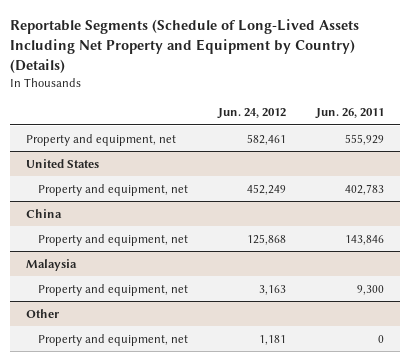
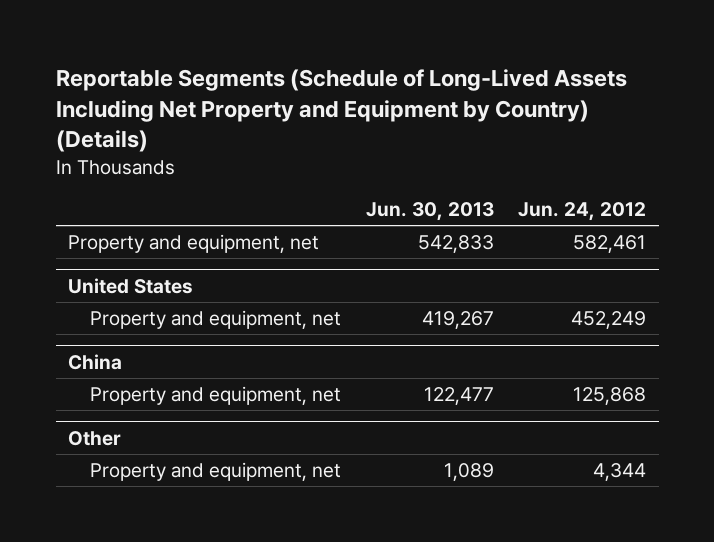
- | Jun. 24, 2012 | Jun. 26, 2011
+ | Jun. 30, 2013 | Jun. 24, 2012
- Malaysia
- Property and equipment, net | 3,163 | 9,300
@ Other
- Property and equipment, net | 1,181 | 0
+ Property and equipment, net | 1,089 | 4,344

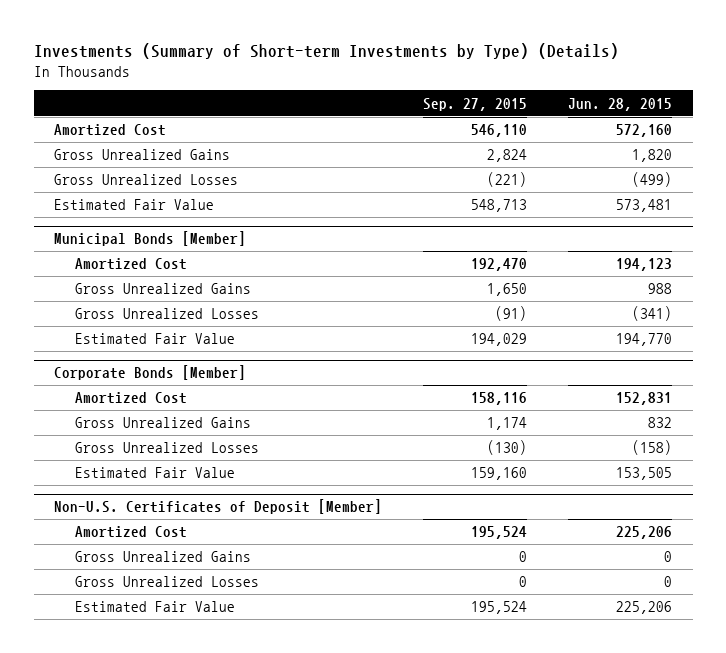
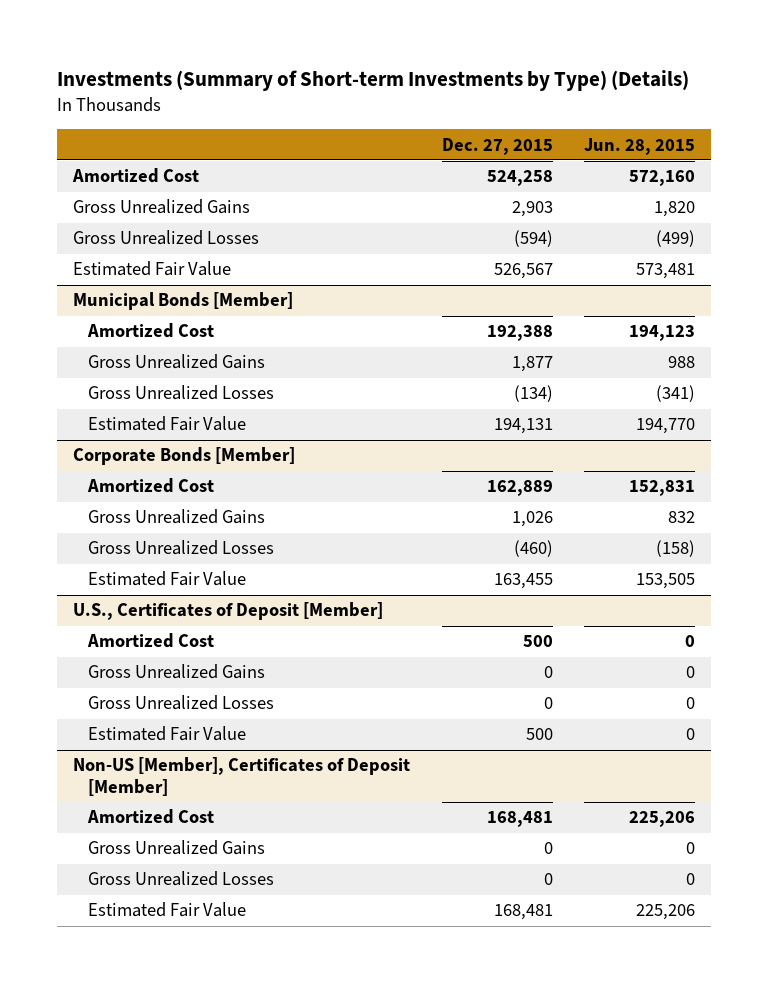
- | Sep. 27, 2015 | Jun. 28, 2015
+ | Dec. 27, 2015 | Jun. 28, 2015
- Non-U.S. Certificates of Deposit [Member]
+ U.S., Certificates of Deposit [Member]
+ Amortized Cost | 500 | 0
+ Gross Unrealized Gains | 0 | 0
+ Gross Unrealized Losses | 0 | 0
+ Estimated Fair Value | 500 | 0
+ Non-US [Member], Certificates of Deposit [Member]

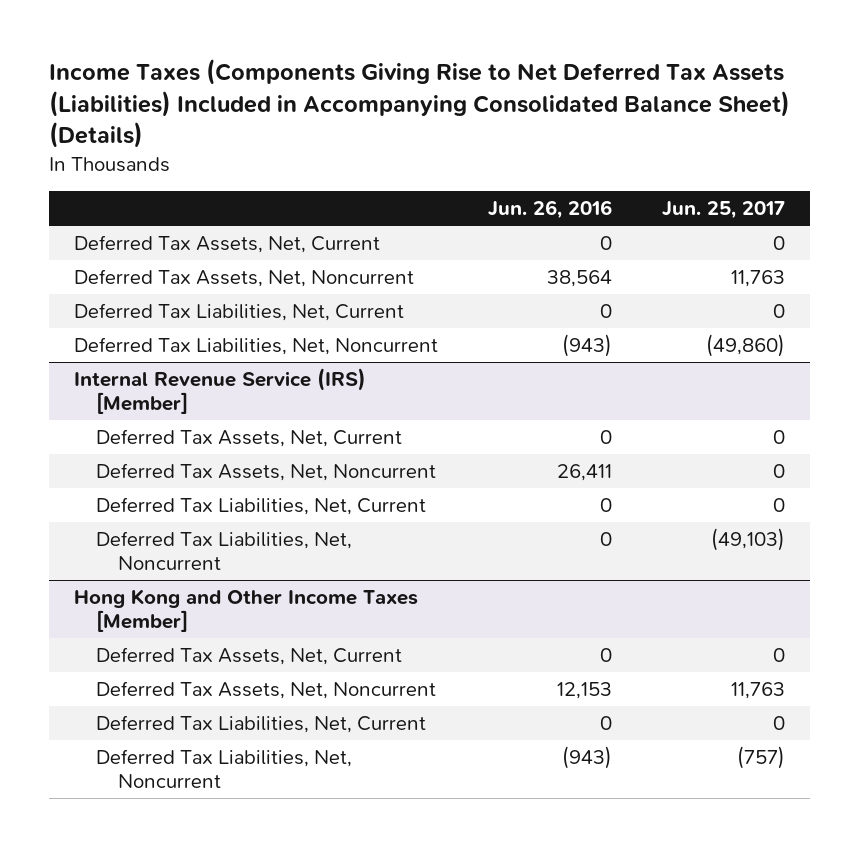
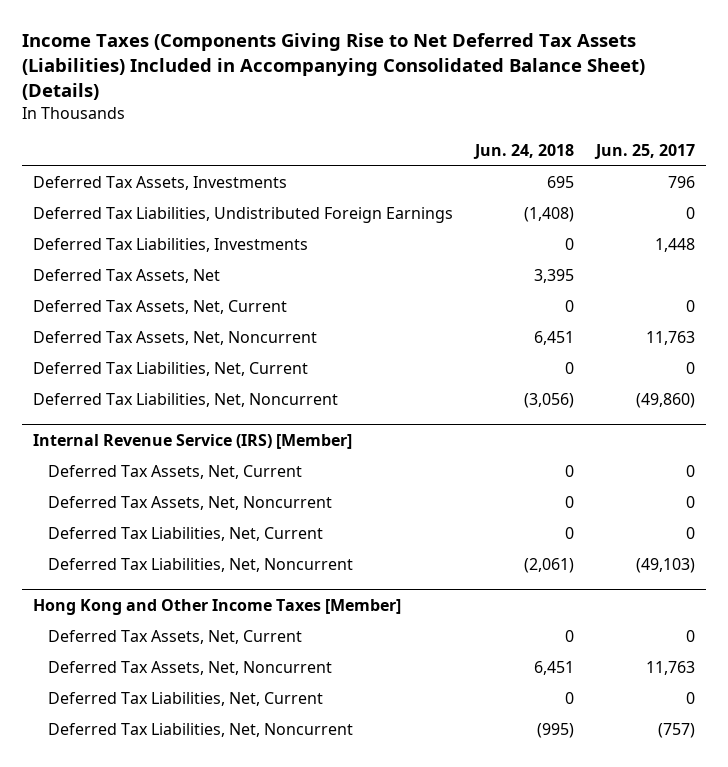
- | Jun. 26, 2016 | Jun. 25, 2017
+ | Jun. 24, 2018 | Jun. 25, 2017
+ Deferred Tax Assets, Investments | 695 | 796
+ Deferred Tax Liabilities, Undistributed Foreign Earnings | (1,408) | 0
+ Deferred Tax Liabilities, Investments | 0 | 1,448
+ Deferred Tax Assets, Net | 3,395 |

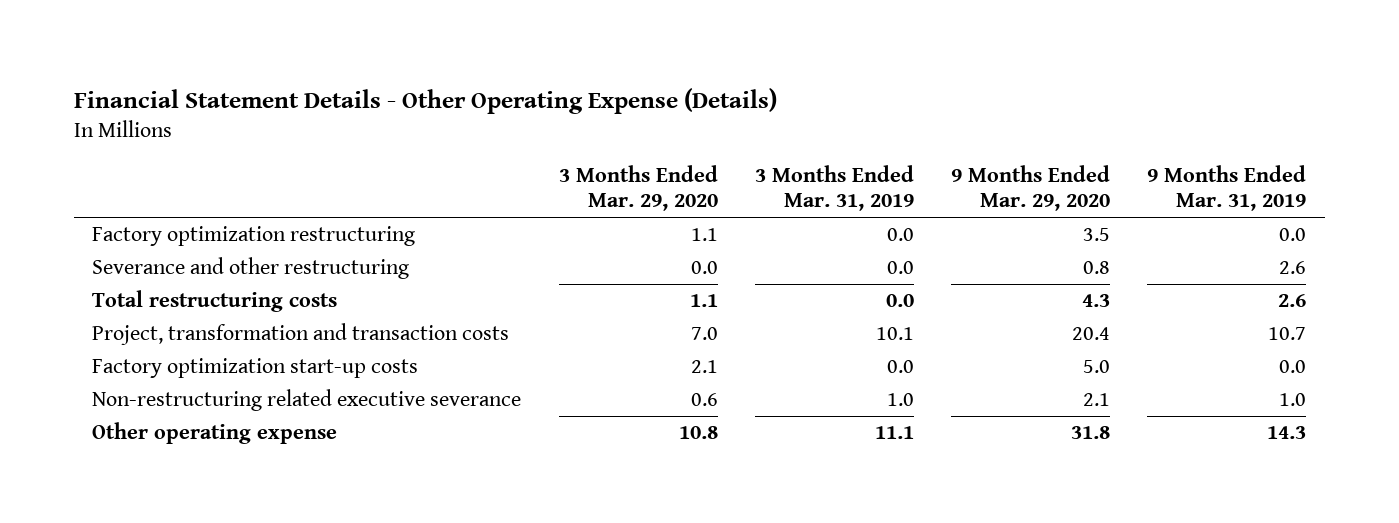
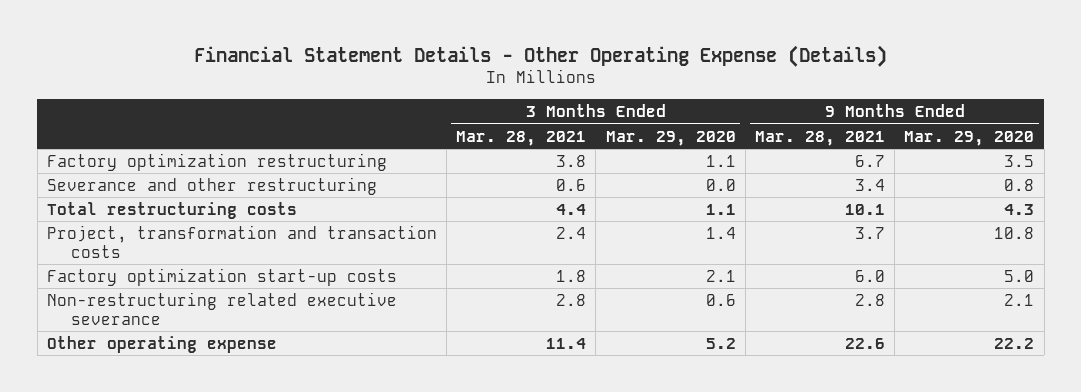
- | 3 Months Ended Mar. 29, 2020 | 3 Months Ended Mar. 31, 2019 | 9 Months Ended Mar. 29, 2020 | 9 Months Ended Mar. 31, 2019
+ | 3 Months Ended Mar. 28, 2021 | 3 Months Ended Mar. 29, 2020 | 9 Months Ended Mar. 28, 2021 | 9 Months Ended Mar. 29, 2020
- Project, transformation and transaction costs | 7.0 | 10.1 | 20.4 | 10.7
+ Project, transformation and transaction costs | 2.4 | 1.4 | 3.7 | 10.8
- Other operating expense | 10.8 | 11.1 | 31.8 | 14.3
+ Other operating expense | 11.4 | 5.2 | 22.6 | 22.2

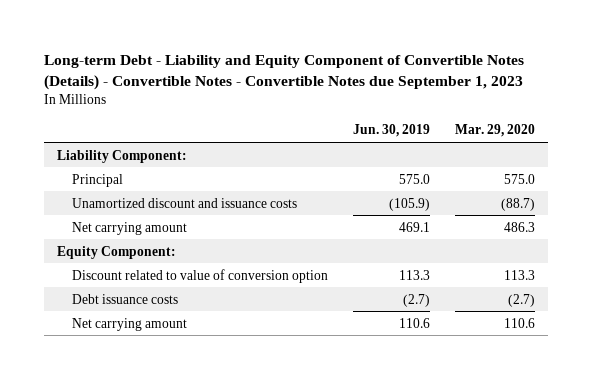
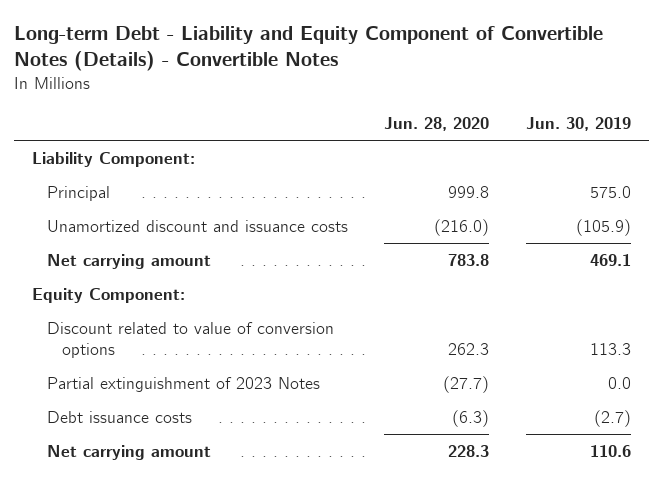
- Long-term Debt - Liability and Equity Component of Convertible Notes (Details) - Convertible Notes - Convertible Notes due September 1, 2023
+ Long-term Debt - Liability and Equity Component of Convertible Notes (Details) - Convertible Notes
- | Jun. 30, 2019 | Mar. 29, 2020
+ | Jun. 28, 2020 | Jun. 30, 2019
- Discount related to value of conversion option | 113.3 | 113.3
+ Discount related to value of conversion options | 262.3 | 113.3
+ Partial extinguishment of 2023 Notes | (27.7) | 0.0

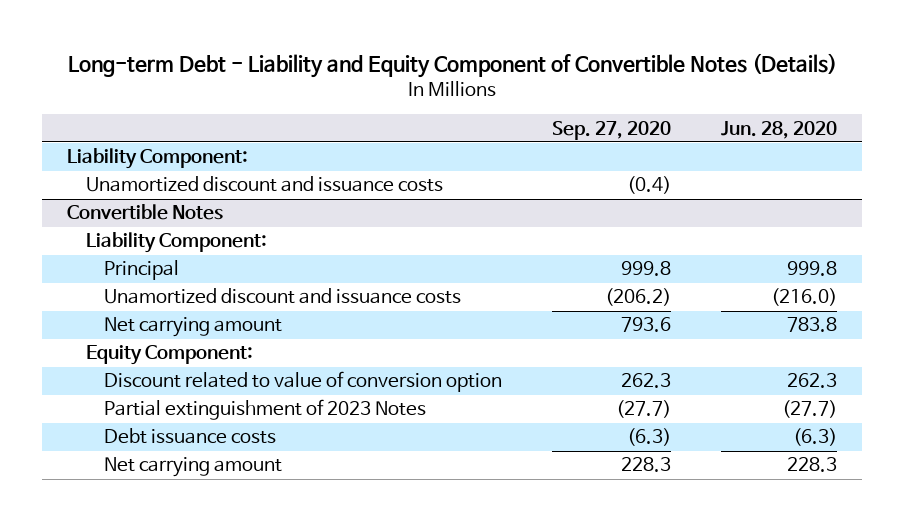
- Long-term Debt - Liability and Equity Component of Convertible Notes (Details) - Convertible Notes
+ Long-term Debt - Liability and Equity Component of Convertible Notes (Details)
- | Jun. 28, 2020 | Jun. 30, 2019
+ | Sep. 27, 2020 | Jun. 28, 2020
+ Unamortized discount and issuance costs | (0.4) |
+ Convertible Notes
+ Liability Component:
- Discount related to value of conversion options | 262.3 | 113.3
+ Discount related to value of conversion option | 262.3 | 262.3

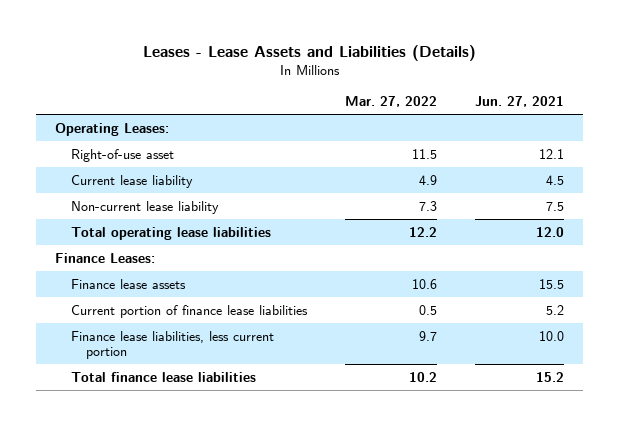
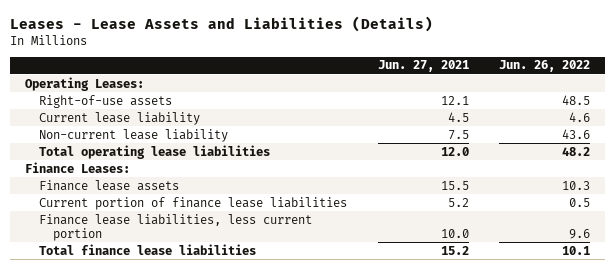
- | Mar. 27, 2022 | Jun. 27, 2021
+ | Jun. 27, 2021 | Jun. 26, 2022
- Right-of-use asset | 11.5 | 12.1
+ Right-of-use assets | 12.1 | 48.5

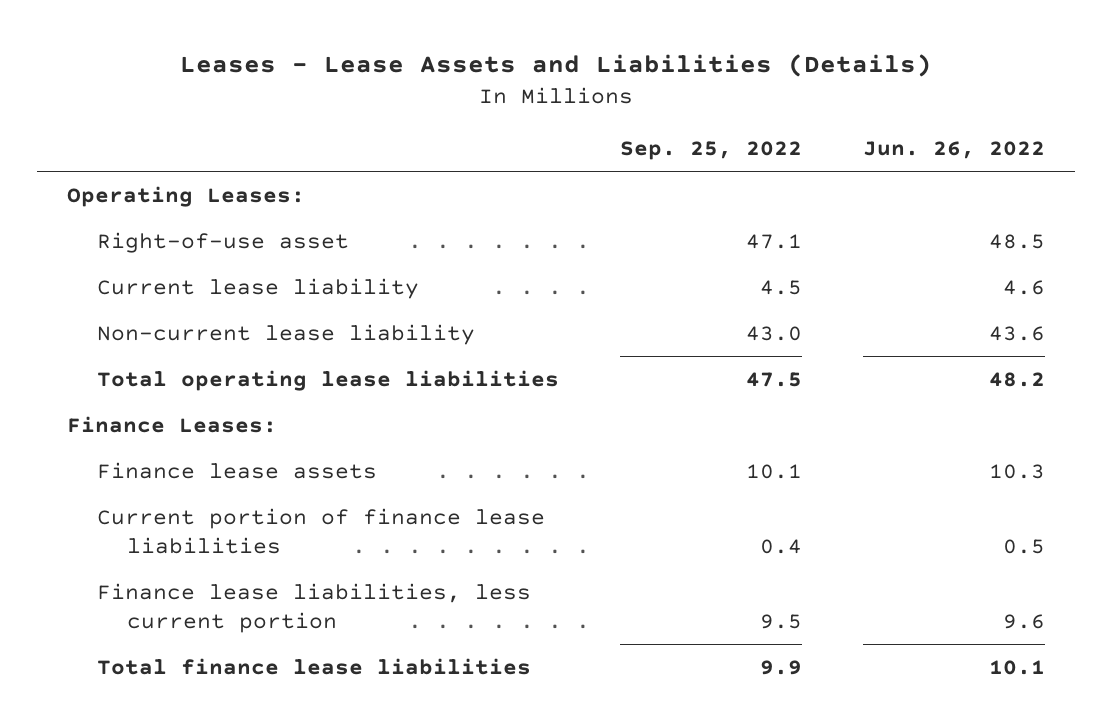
- | Jun. 27, 2021 | Jun. 26, 2022
+ | Sep. 25, 2022 | Jun. 26, 2022
- Right-of-use assets | 12.1 | 48.5
+ Right-of-use asset | 47.1 | 48.5

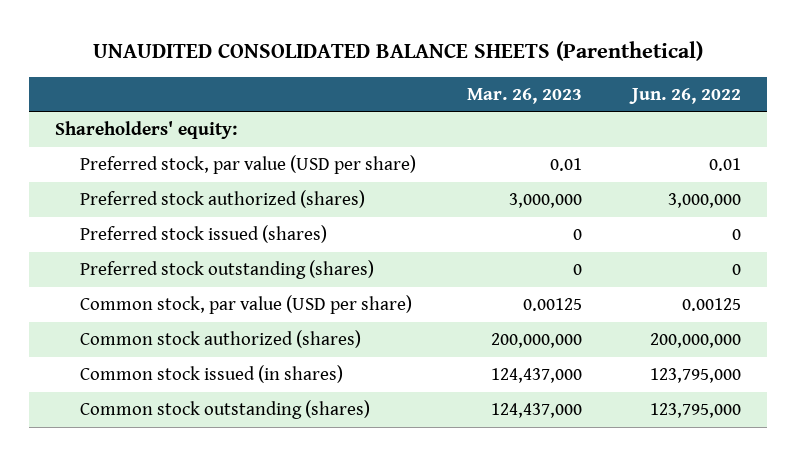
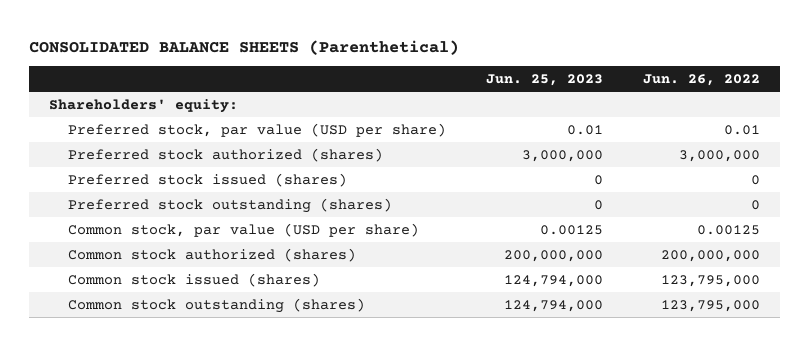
- UNAUDITED CONSOLIDATED BALANCE SHEETS (Parenthetical)
+ CONSOLIDATED BALANCE SHEETS (Parenthetical)
- | Mar. 26, 2023 | Jun. 26, 2022
+ | Jun. 25, 2023 | Jun. 26, 2022
- Common stock issued (in shares) | 124,437,000 | 123,795,000
+ Common stock issued (shares) | 124,794,000 | 123,795,000

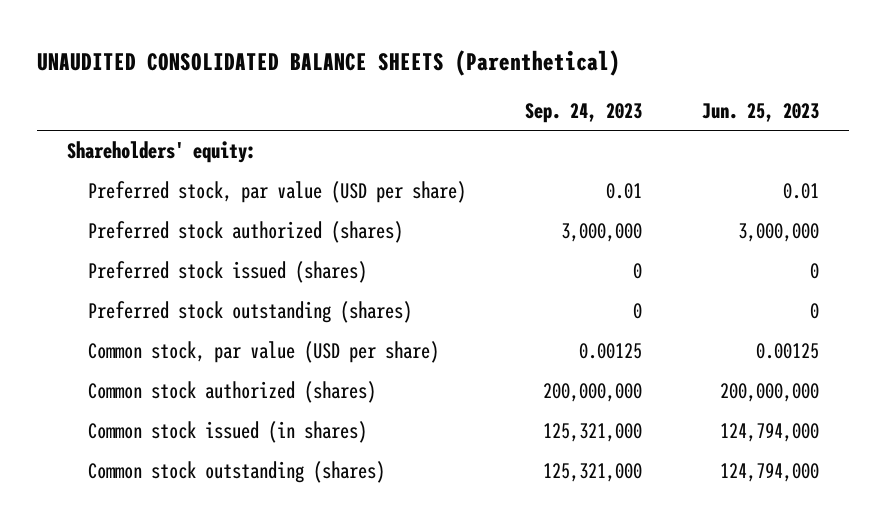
- CONSOLIDATED BALANCE SHEETS (Parenthetical)
+ UNAUDITED CONSOLIDATED BALANCE SHEETS (Parenthetical)
- | Jun. 25, 2023 | Jun. 26, 2022
+ | Sep. 24, 2023 | Jun. 25, 2023
- Common stock issued (shares) | 124,794,000 | 123,795,000
+ Common stock issued (in shares) | 125,321,000 | 124,794,000

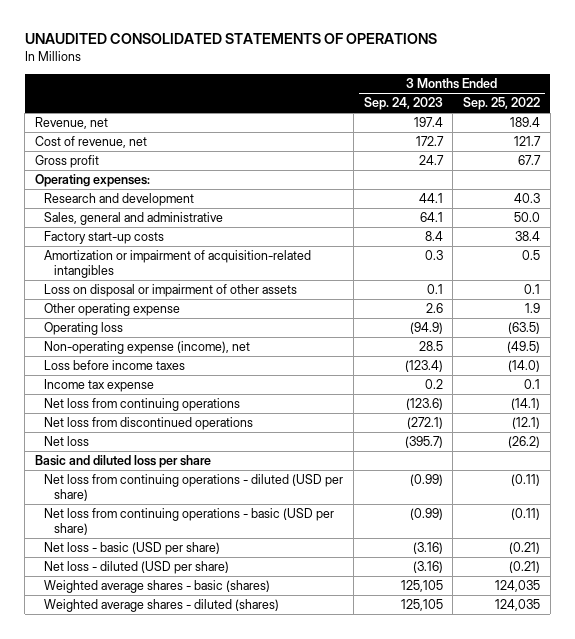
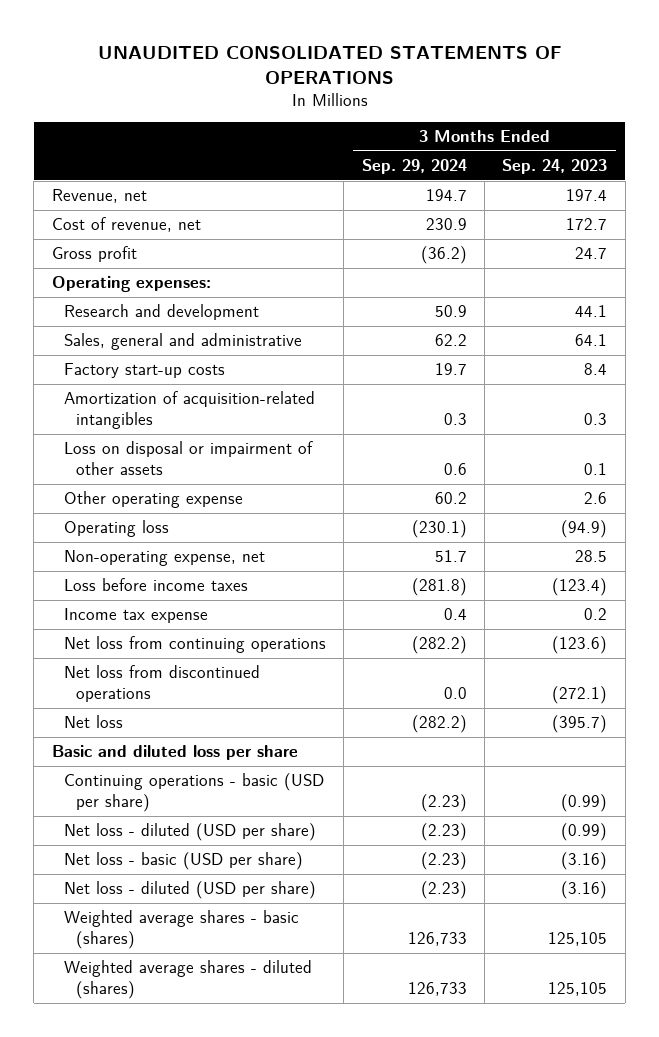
- | 3 Months Ended Sep. 24, 2023 | 3 Months Ended Sep. 25, 2022
+ | 3 Months Ended Sep. 29, 2024 | 3 Months Ended Sep. 24, 2023
- Amortization or impairment of acquisition-related intangibles | 0.3 | 0.5
+ Amortization of acquisition-related intangibles | 0.3 | 0.3
- Non-operating expense (income), net | 28.5 | (49.5)
+ Non-operating expense, net | 51.7 | 28.5
- Net loss from continuing operations - diluted (USD per share) | (0.99) | (0.11)
- Net loss from continuing operations - basic (USD per share) | (0.99) | (0.11)
+ Continuing operations - basic (USD per share) | (2.23) | (0.99)
+ Net loss - diluted (USD per share) | (2.23) | (0.99)

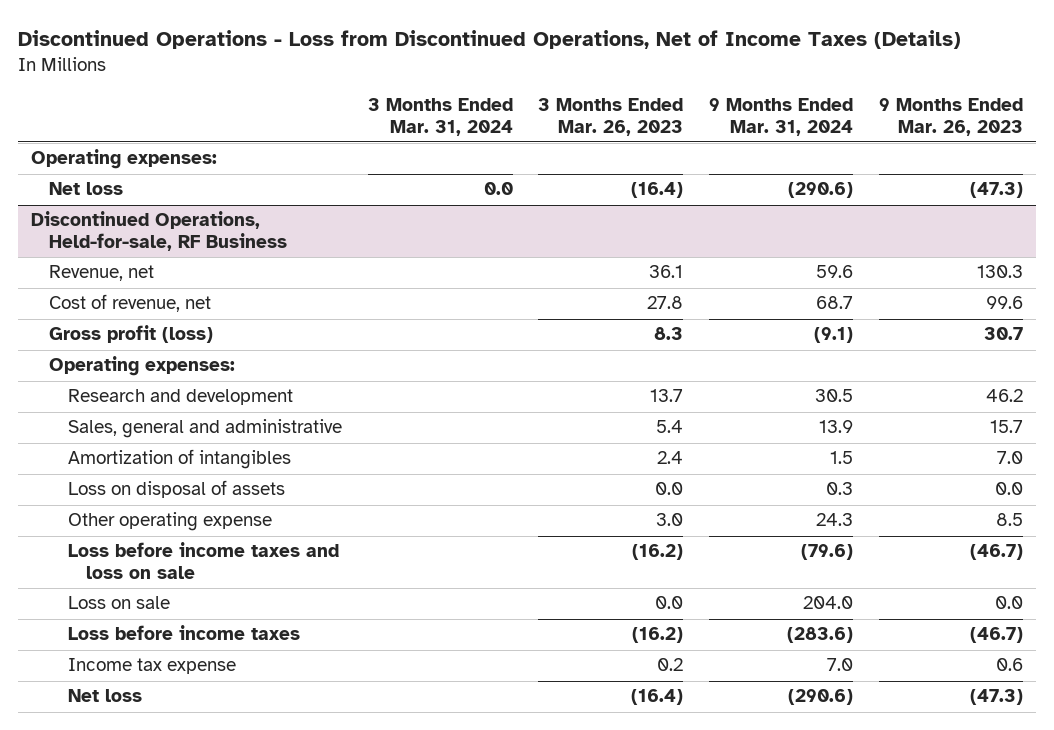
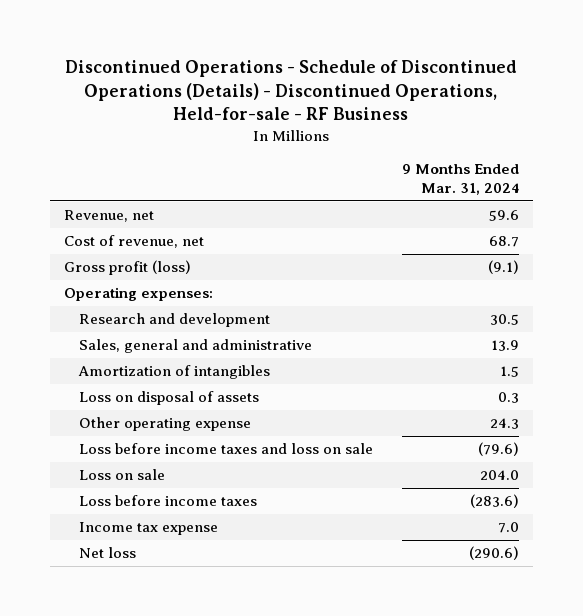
- Discontinued Operations - Loss from Discontinued Operations, Net of Income Taxes (Details)
+ Discontinued Operations - Schedule of Discontinued Operations (Details) - Discontinued Operations, Held-for-sale - RF Business
- | 3 Months Ended Mar. 31, 2024 | 3 Months Ended Mar. 26, 2023 | 9 Months Ended Mar. 31, 2024 | 9 Months Ended Mar. 26, 2023
+ | 9 Months Ended Mar. 31, 2024
- Operating expenses:
- Net loss | 0.0 | (16.4) | (290.6) | (47.3)
- Discontinued Operations, Held-for-sale, RF Business

